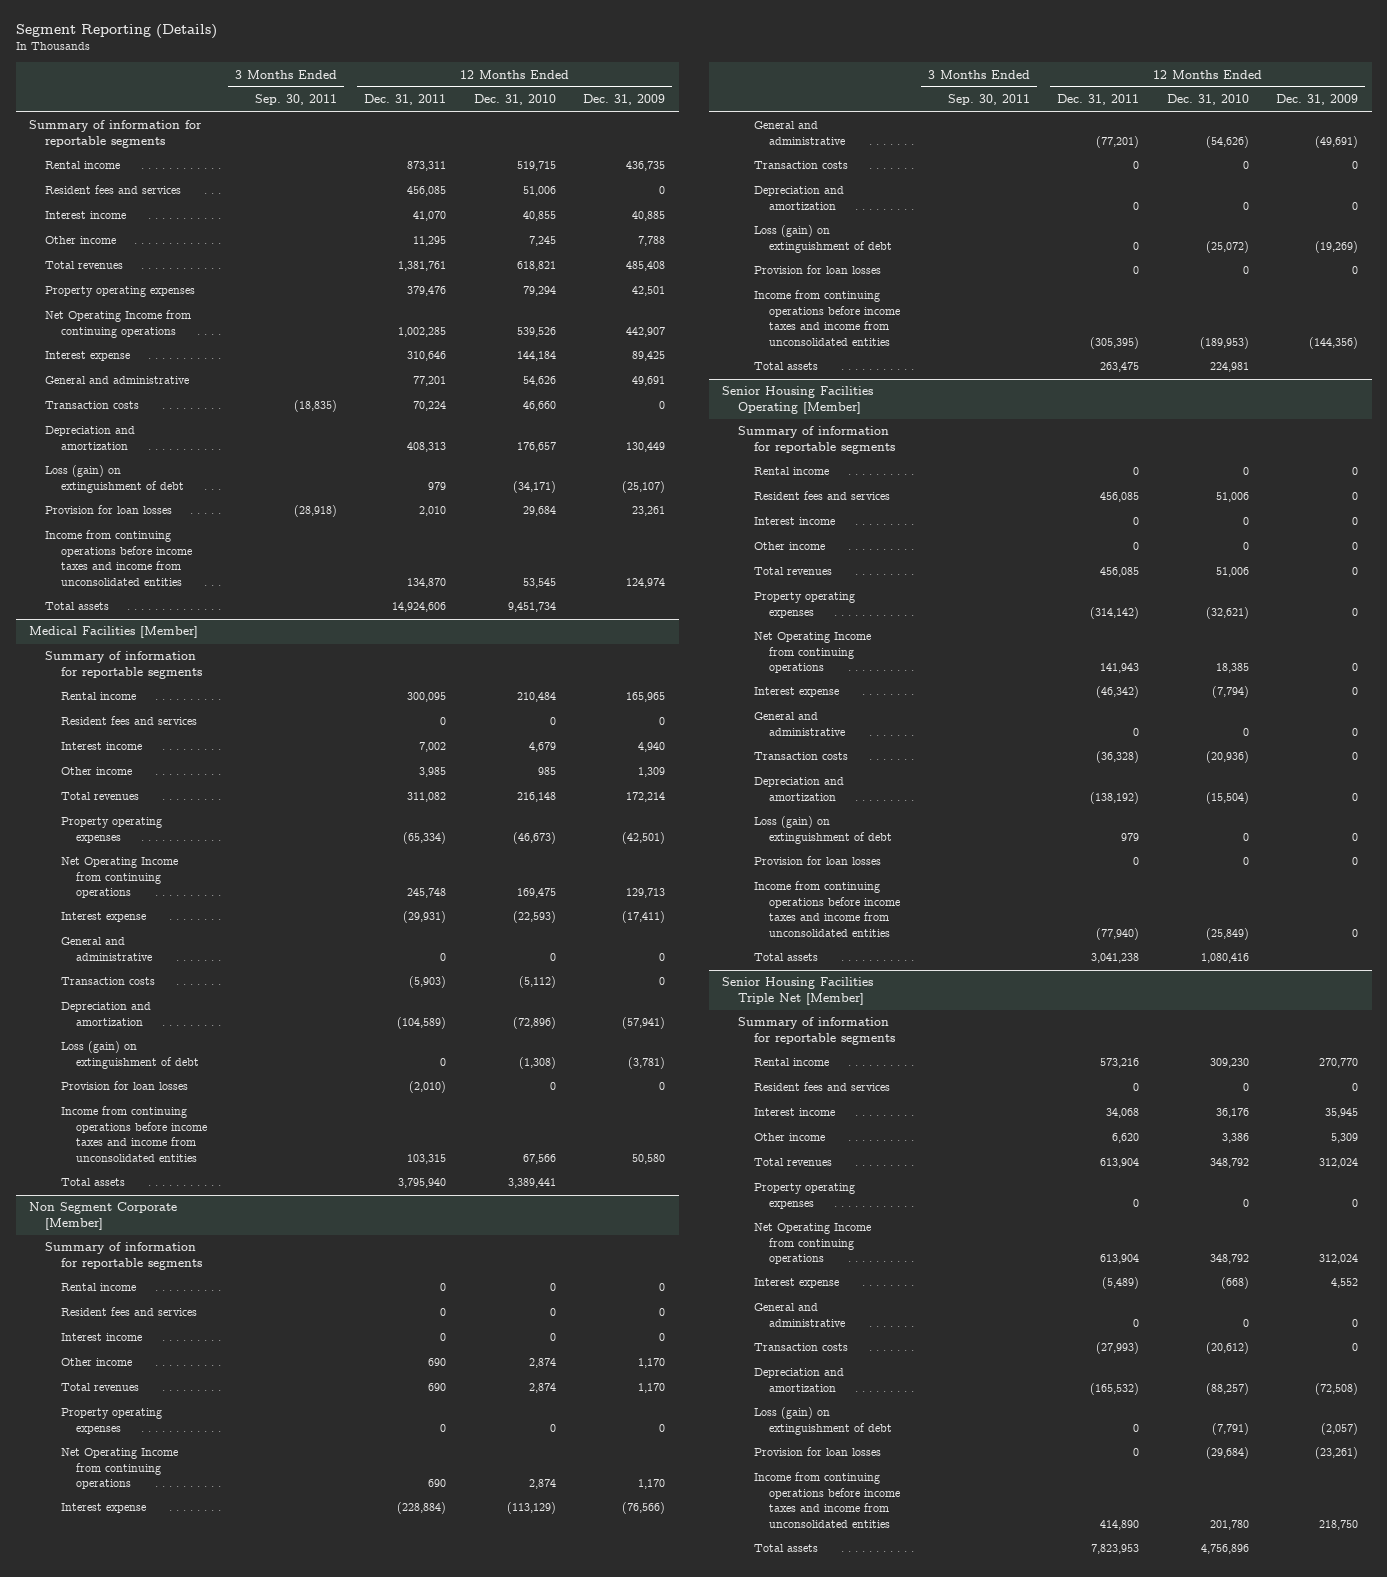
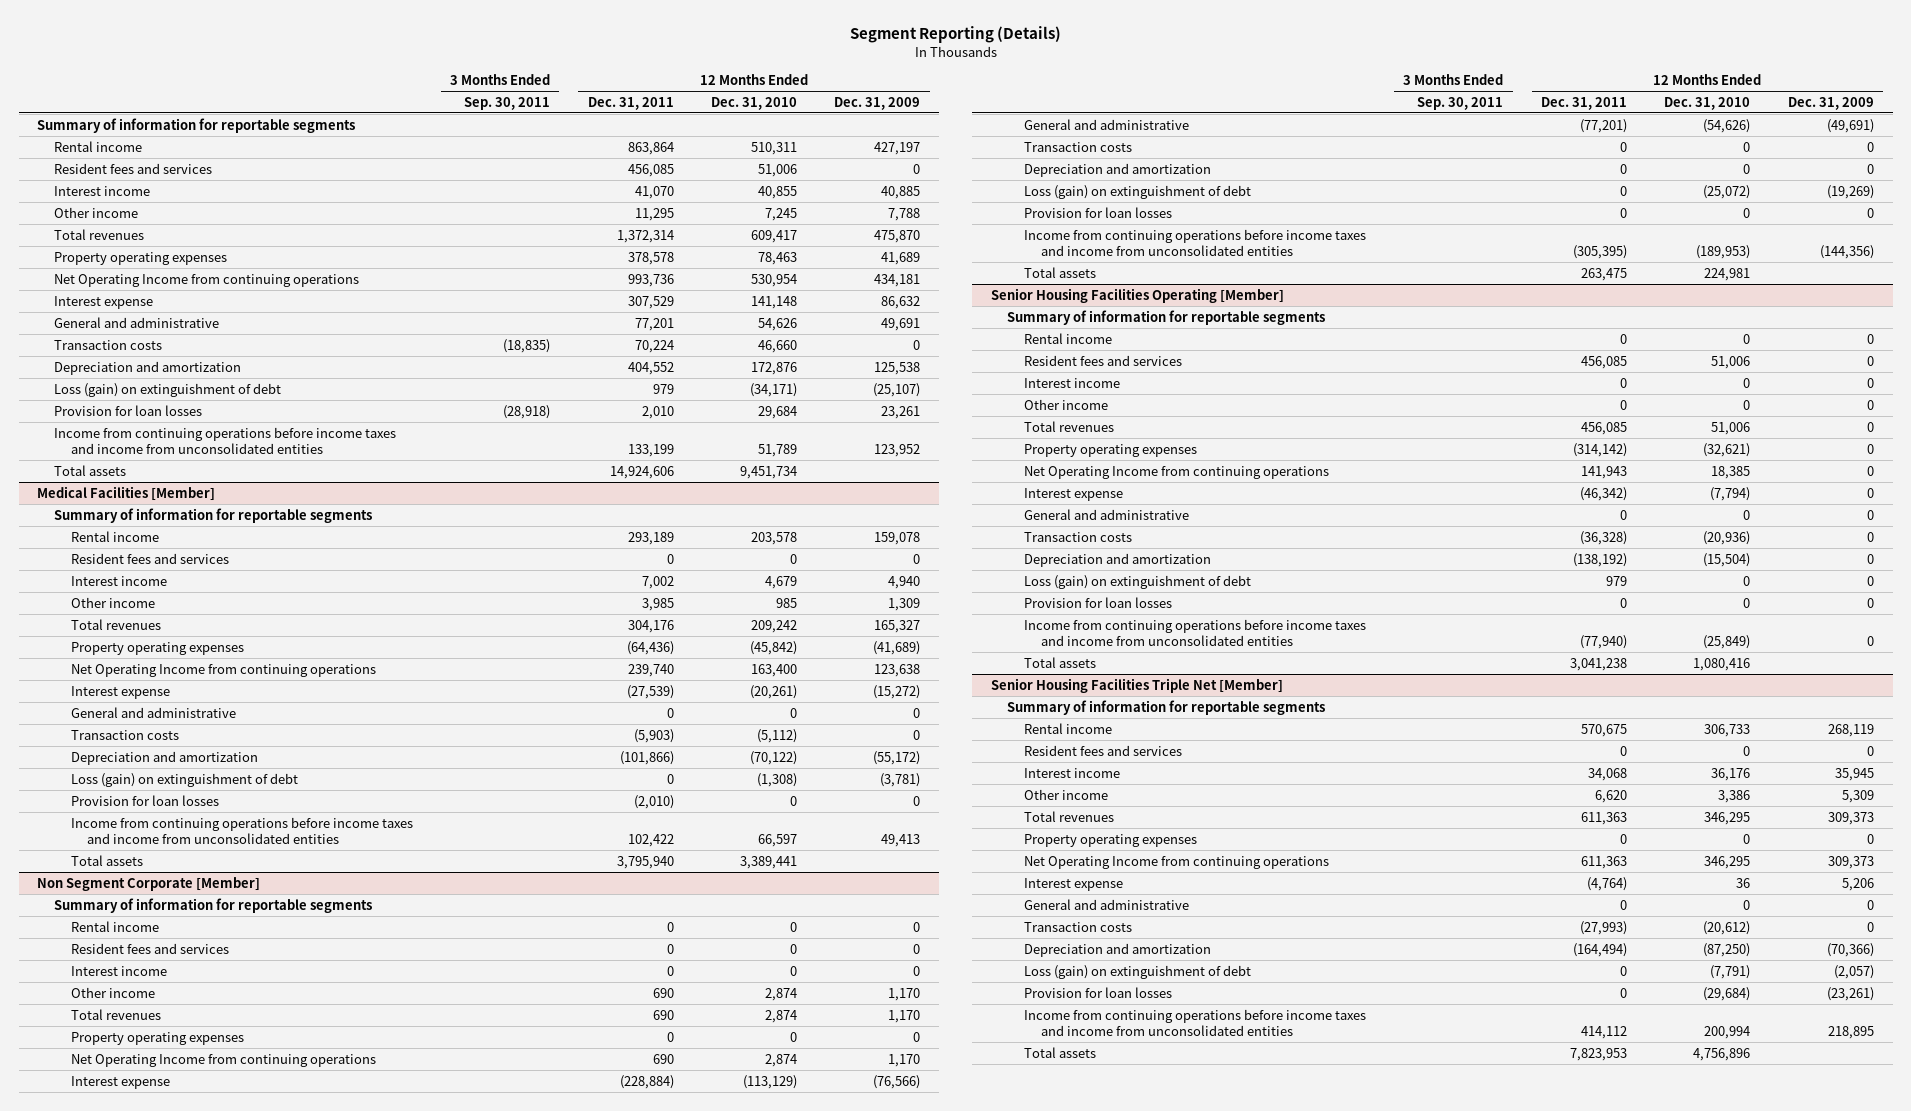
- Rental income | | 873,311 | 519,715 | 436,735
+ Rental income | | 863,864 | 510,311 | 427,197
- Total revenues | | 1,381,761 | 618,821 | 485,408
- Property operating expenses | | 379,476 | 79,294 | 42,501
- Net Operating Income from continuing operations | | 1,002,285 | 539,526 | 442,907
- Interest expense | | 310,646 | 144,184 | 89,425
+ Total revenues | | 1,372,314 | 609,417 | 475,870
+ Property operating expenses | | 378,578 | 78,463 | 41,689
+ Net Operating Income from continuing operations | | 993,736 | 530,954 | 434,181
+ Interest expense | | 307,529 | 141,148 | 86,632
- Depreciation and amortization | | 408,313 | 176,657 | 130,449
+ Depreciation and amortization | | 404,552 | 172,876 | 125,538
- Income from continuing operations before income taxes and income from unconsolidated entities | | 134,870 | 53,545 | 124,974
+ Income from continuing operations before income taxes and income from unconsolidated entities | | 133,199 | 51,789 | 123,952
@ Medical Facilities [Member]
- Rental income | | 300,095 | 210,484 | 165,965
+ Rental income | | 293,189 | 203,578 | 159,078
- Total revenues | | 311,082 | 216,148 | 172,214
- Property operating expenses | | (65,334) | (46,673) | (42,501)
- Net Operating Income from continuing operations | | 245,748 | 169,475 | 129,713
- Interest expense | | (29,931) | (22,593) | (17,411)
+ Total revenues | | 304,176 | 209,242 | 165,327
+ Property operating expenses | | (64,436) | (45,842) | (41,689)
+ Net Operating Income from continuing operations | | 239,740 | 163,400 | 123,638
+ Interest expense | | (27,539) | (20,261) | (15,272)
- Depreciation and amortization | | (104,589) | (72,896) | (57,941)
+ Depreciation and amortization | | (101,866) | (70,122) | (55,172)
- Income from continuing operations before income taxes and income from unconsolidated entities | | 103,315 | 67,566 | 50,580
+ Income from continuing operations before income taxes and income from unconsolidated entities | | 102,422 | 66,597 | 49,413
@ Senior Housing Facilities Triple Net [Member]
- Rental income | | 573,216 | 309,230 | 270,770
+ Rental income | | 570,675 | 306,733 | 268,119
- Total revenues | | 613,904 | 348,792 | 312,024
+ Total revenues | | 611,363 | 346,295 | 309,373
- Net Operating Income from continuing operations | | 613,904 | 348,792 | 312,024
- Interest expense | | (5,489) | (668) | 4,552
+ Net Operating Income from continuing operations | | 611,363 | 346,295 | 309,373
+ Interest expense | | (4,764) | 36 | 5,206
- Depreciation and amortization | | (165,532) | (88,257) | (72,508)
+ Depreciation and amortization | | (164,494) | (87,250) | (70,366)
- Income from continuing operations before income taxes and income from unconsolidated entities | | 414,890 | 201,780 | 218,750
+ Income from continuing operations before income taxes and income from unconsolidated entities | | 414,112 | 200,994 | 218,895

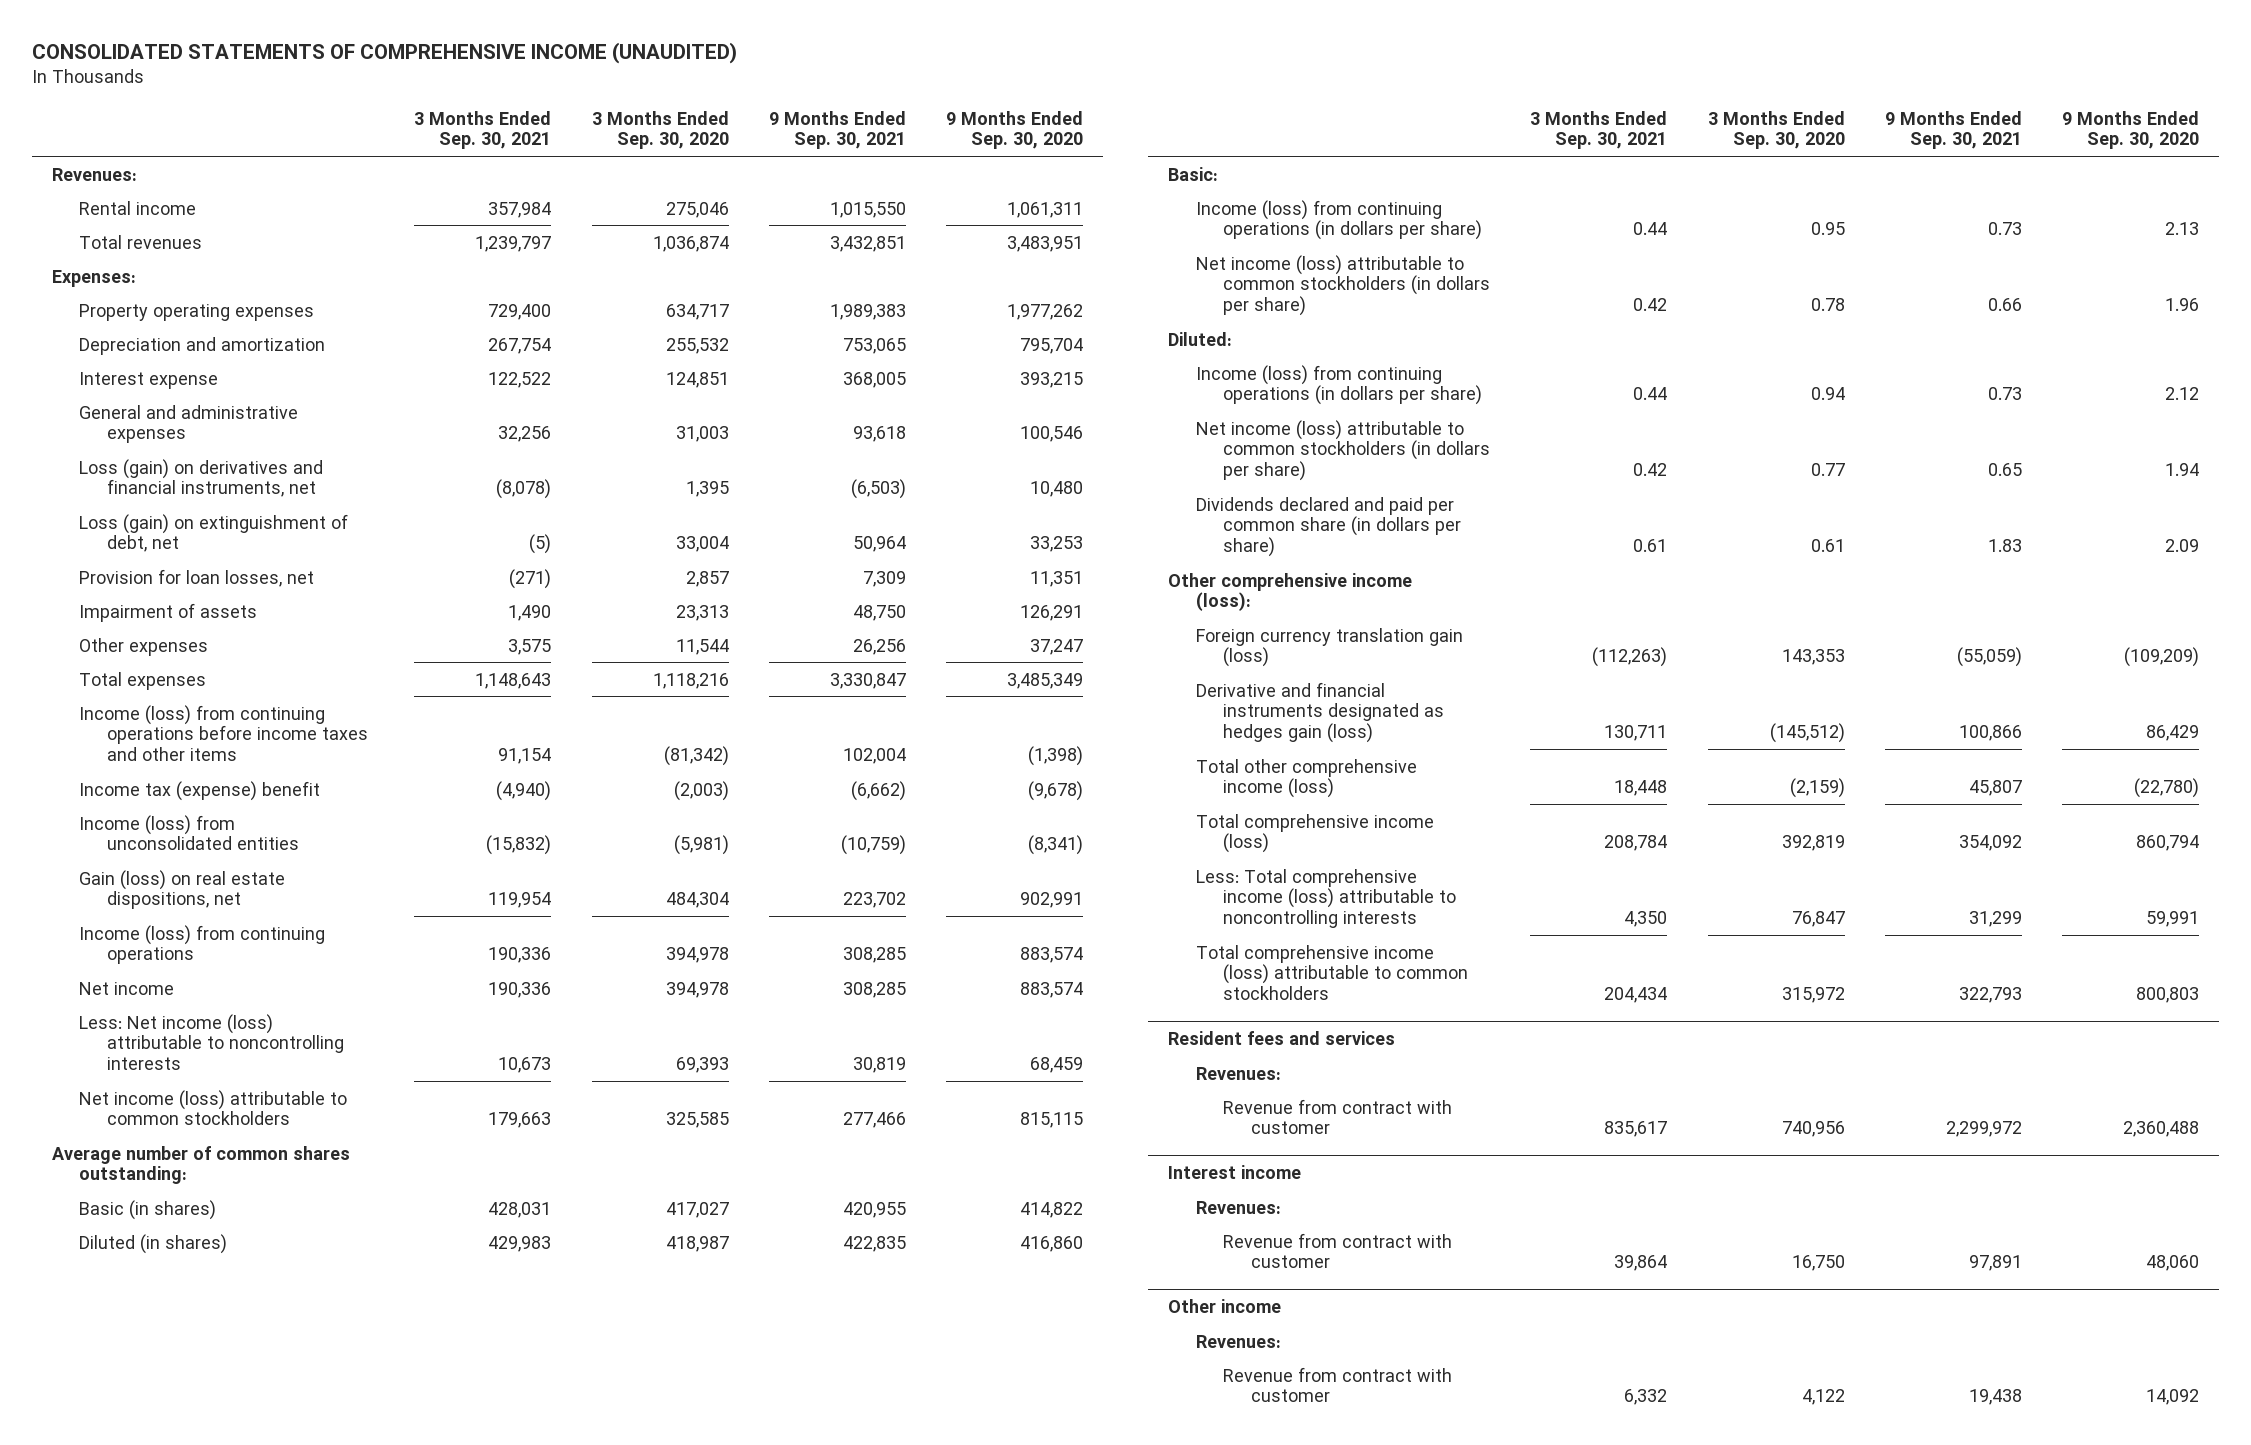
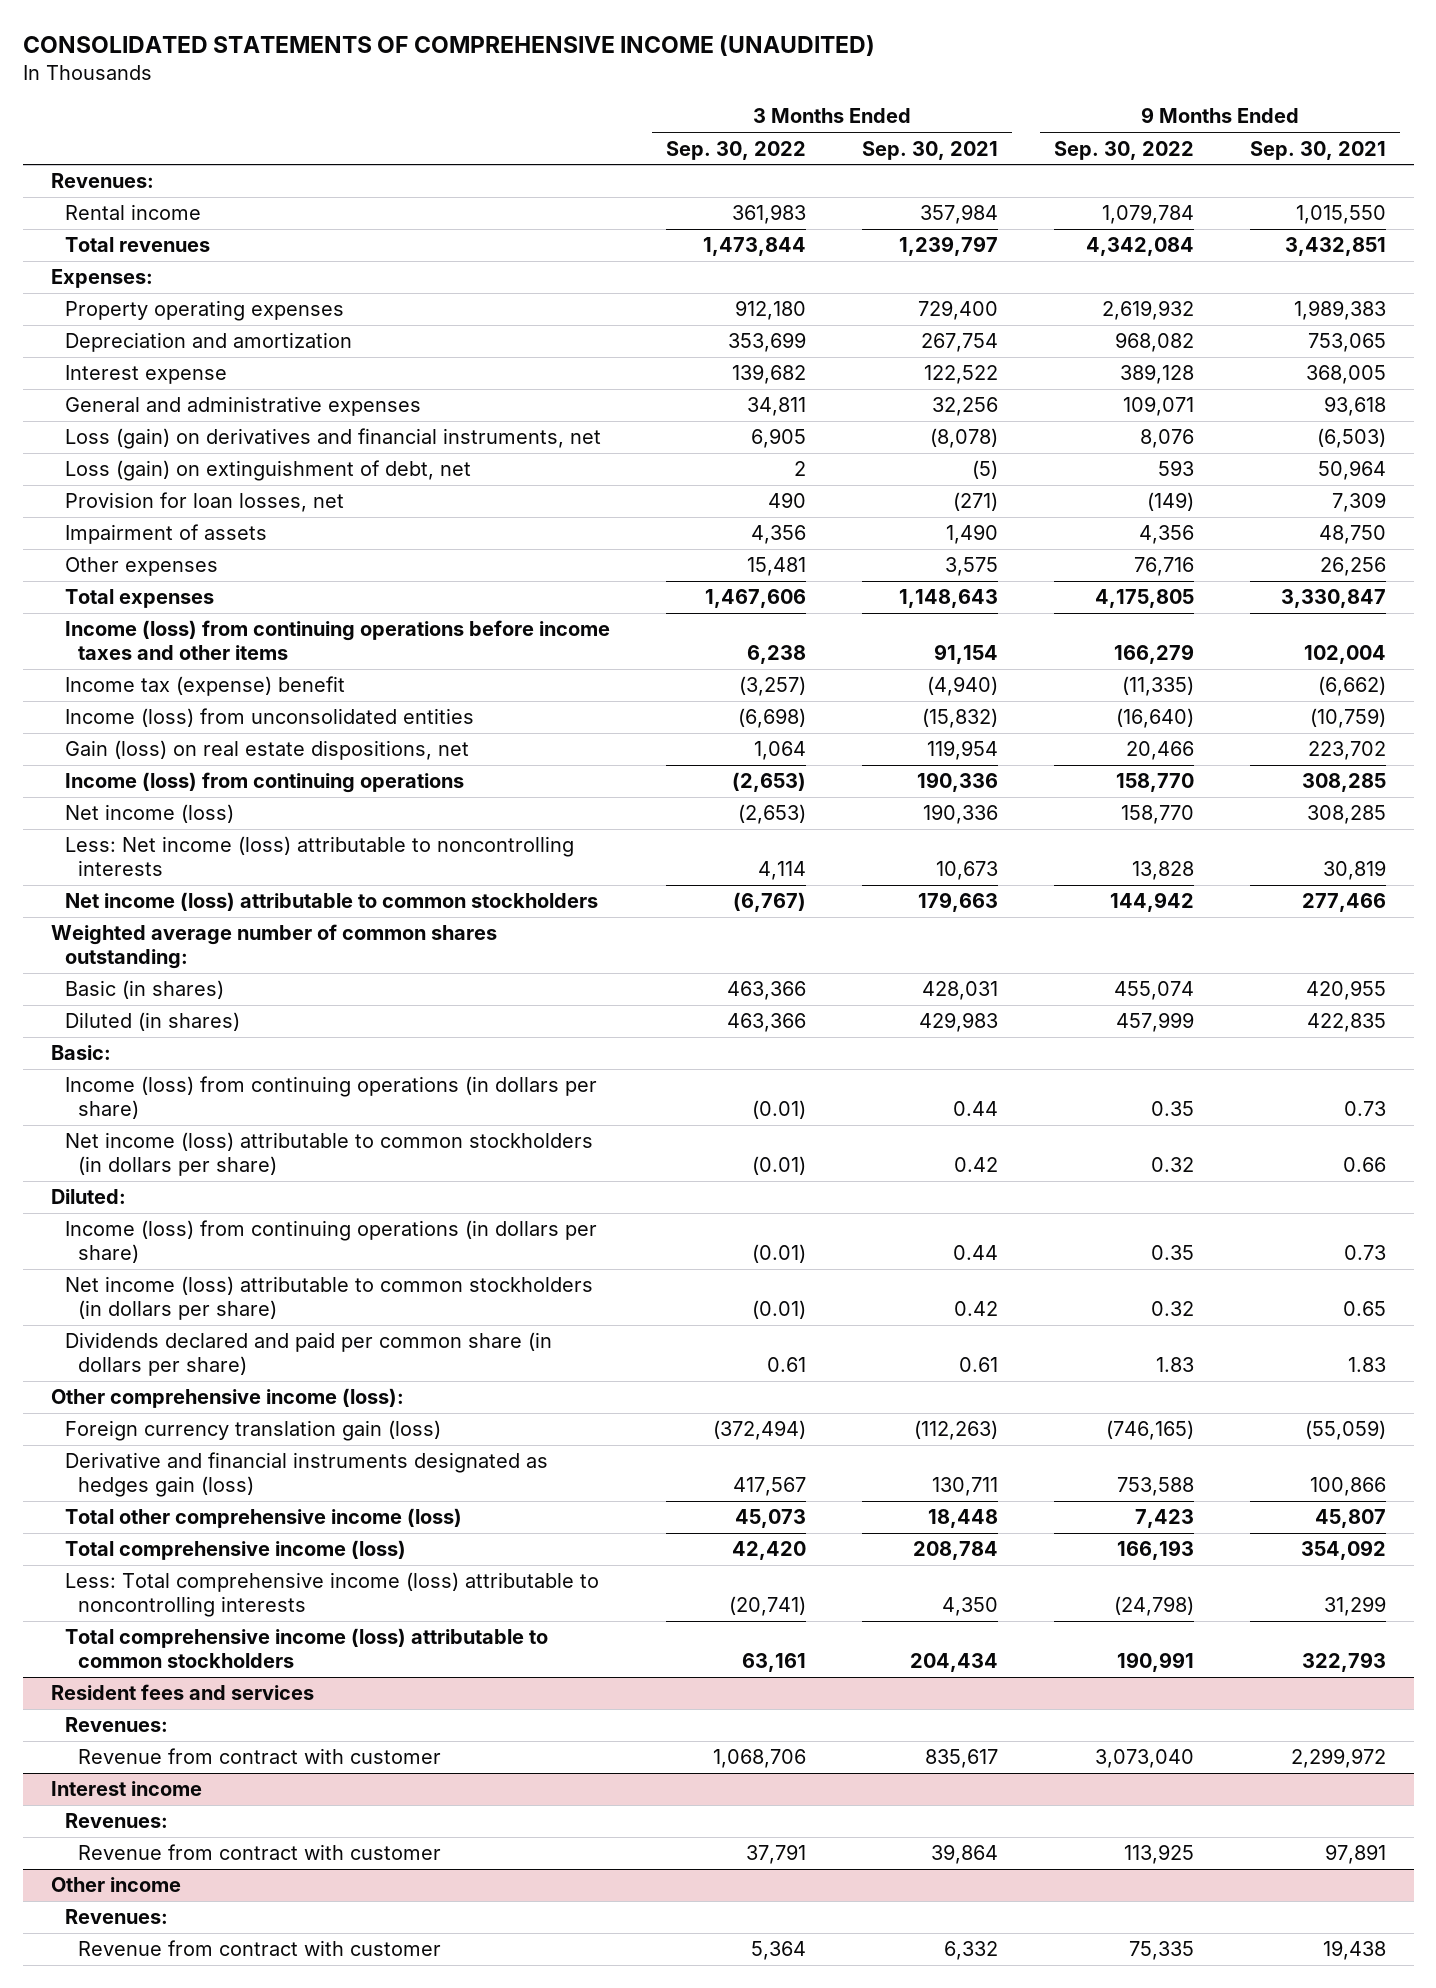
- | 3 Months Ended Sep. 30, 2021 | 3 Months Ended Sep. 30, 2020 | 9 Months Ended Sep. 30, 2021 | 9 Months Ended Sep. 30, 2020
+ | 3 Months Ended Sep. 30, 2022 | 3 Months Ended Sep. 30, 2021 | 9 Months Ended Sep. 30, 2022 | 9 Months Ended Sep. 30, 2021
- Net income | 190,336 | 394,978 | 308,285 | 883,574
+ Net income (loss) | (2,653) | 190,336 | 158,770 | 308,285
- Average number of common shares outstanding:
+ Weighted average number of common shares outstanding:

